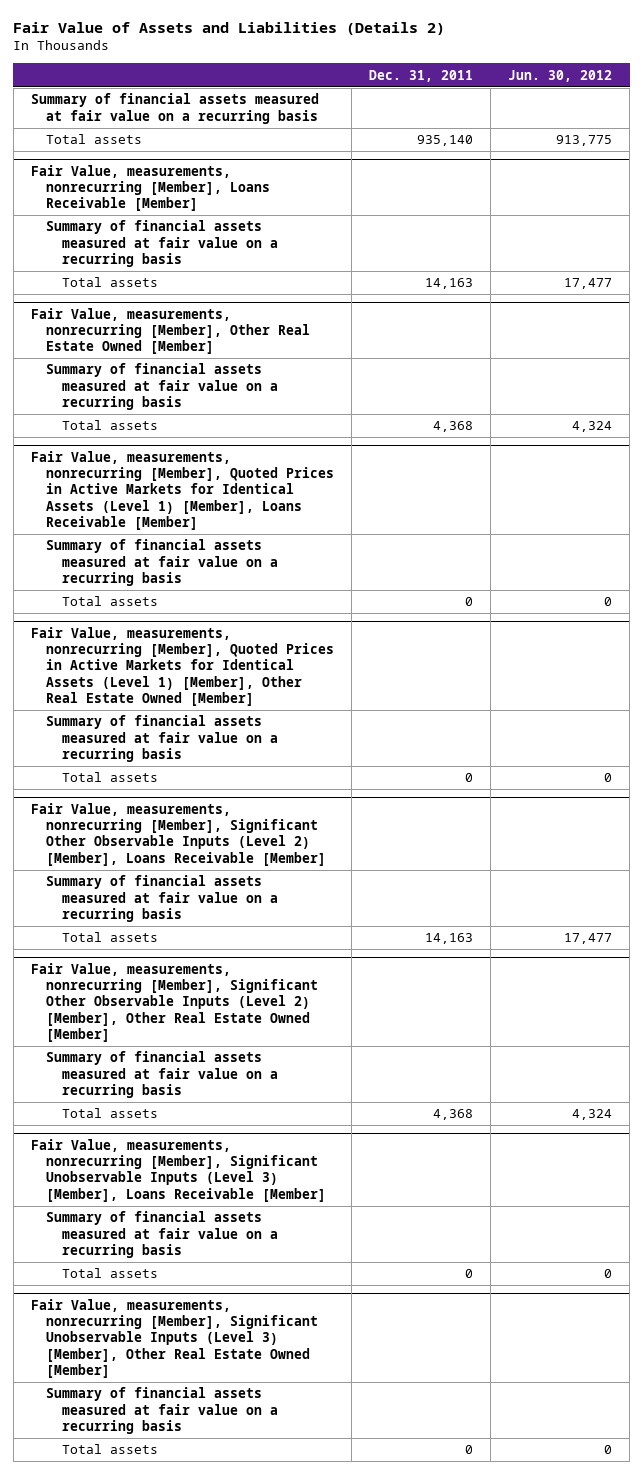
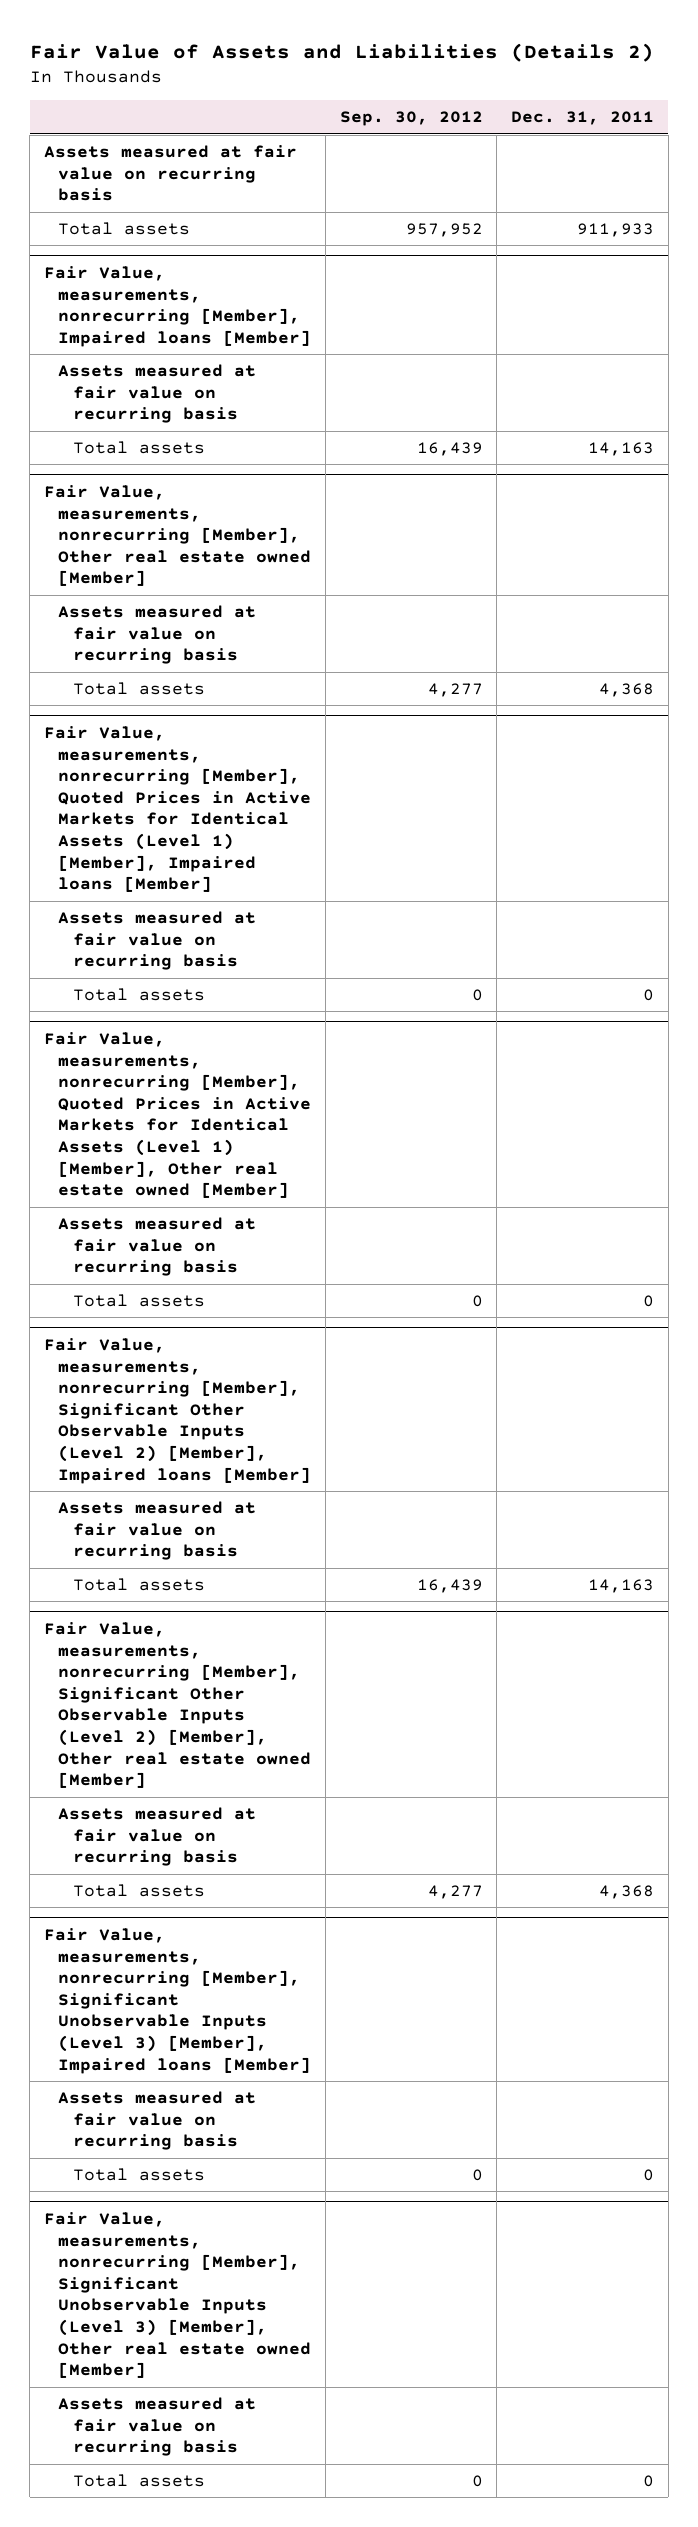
- | Dec. 31, 2011 | Jun. 30, 2012
+ | Sep. 30, 2012 | Dec. 31, 2011
- Summary of financial assets measured at fair value on a recurring basis
- Total assets | 935,140 | 913,775
- Fair Value, measurements, nonrecurring [Member], Loans Receivable [Member]
- Summary of financial assets measured at fair value on a recurring basis
+ Assets measured at fair value on recurring basis
+ Total assets | 957,952 | 911,933
+ Fair Value, measurements, nonrecurring [Member], Impaired loans [Member]
+ Assets measured at fair value on recurring basis
- Fair Value, measurements, nonrecurring [Member], Other Real Estate Owned [Member]
- Summary of financial assets measured at fair value on a recurring basis
+ Fair Value, measurements, nonrecurring [Member], Other real estate owned [Member]
+ Assets measured at fair value on recurring basis
- Fair Value, measurements, nonrecurring [Member], Quoted Prices in Active Markets for Identical Assets (Level 1) [Member], Loans Receivable [Member]
- Summary of financial assets measured at fair value on a recurring basis
+ Fair Value, measurements, nonrecurring [Member], Quoted Prices in Active Markets for Identical Assets (Level 1) [Member], Impaired loans [Member]
+ Assets measured at fair value on recurring basis
- Fair Value, measurements, nonrecurring [Member], Quoted Prices in Active Markets for Identical Assets (Level 1) [Member], Other Real Estate Owned [Member]
- Summary of financial assets measured at fair value on a recurring basis
+ Fair Value, measurements, nonrecurring [Member], Quoted Prices in Active Markets for Identical Assets (Level 1) [Member], Other real estate owned [Member]
+ Assets measured at fair value on recurring basis
- Fair Value, measurements, nonrecurring [Member], Significant Other Observable Inputs (Level 2) [Member], Loans Receivable [Member]
- Summary of financial assets measured at fair value on a recurring basis
+ Fair Value, measurements, nonrecurring [Member], Significant Other Observable Inputs (Level 2) [Member], Impaired loans [Member]
+ Assets measured at fair value on recurring basis
- Fair Value, measurements, nonrecurring [Member], Significant Other Observable Inputs (Level 2) [Member], Other Real Estate Owned [Member]
- Summary of financial assets measured at fair value on a recurring basis
+ Fair Value, measurements, nonrecurring [Member], Significant Other Observable Inputs (Level 2) [Member], Other real estate owned [Member]
+ Assets measured at fair value on recurring basis
- Fair Value, measurements, nonrecurring [Member], Significant Unobservable Inputs (Level 3) [Member], Loans Receivable [Member]
- Summary of financial assets measured at fair value on a recurring basis
+ Fair Value, measurements, nonrecurring [Member], Significant Unobservable Inputs (Level 3) [Member], Impaired loans [Member]
+ Assets measured at fair value on recurring basis
- Fair Value, measurements, nonrecurring [Member], Significant Unobservable Inputs (Level 3) [Member], Other Real Estate Owned [Member]
- Summary of financial assets measured at fair value on a recurring basis
+ Fair Value, measurements, nonrecurring [Member], Significant Unobservable Inputs (Level 3) [Member], Other real estate owned [Member]
+ Assets measured at fair value on recurring basis

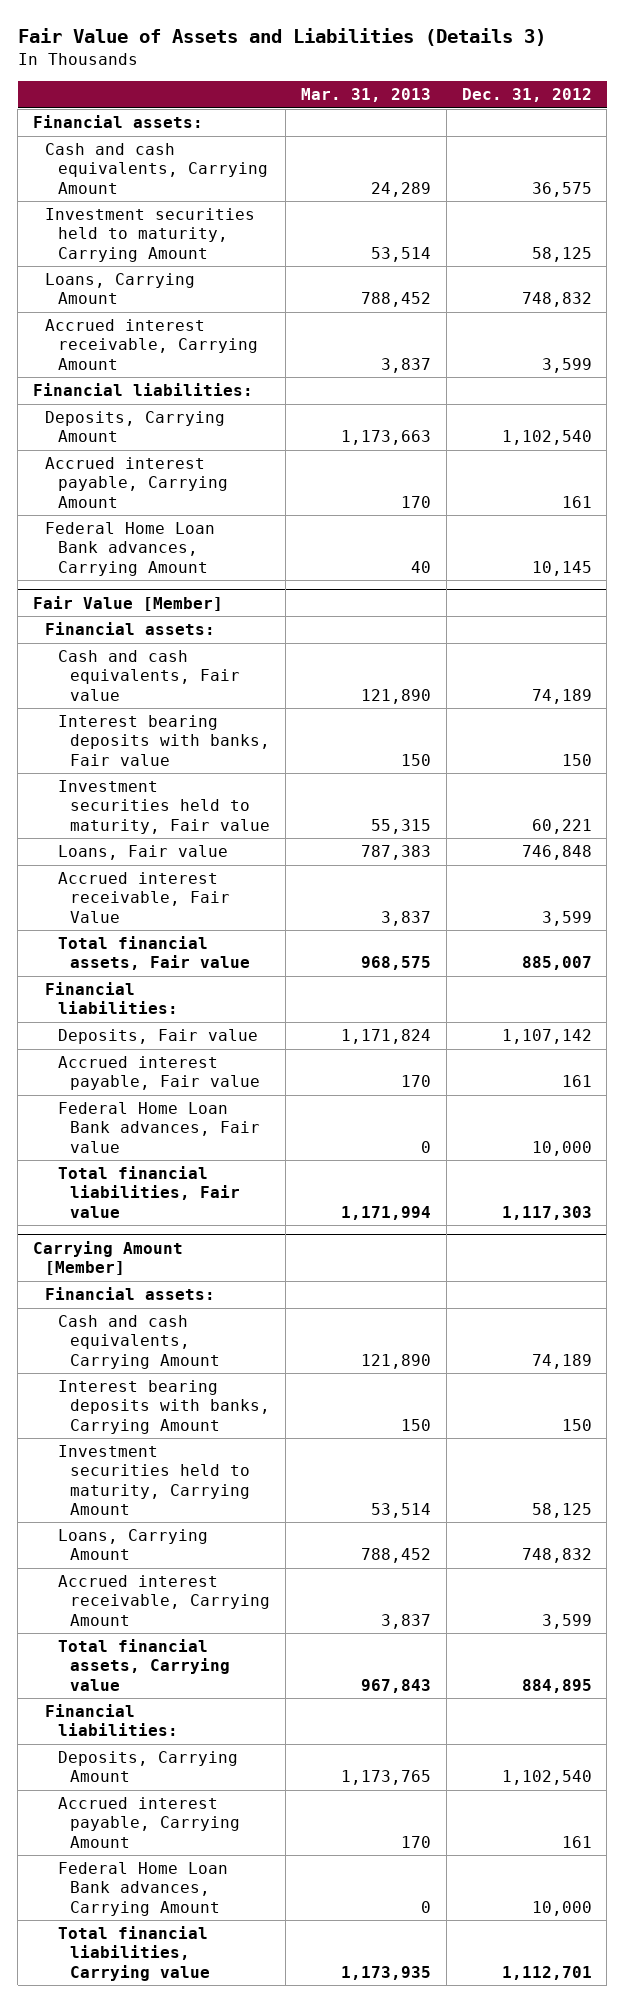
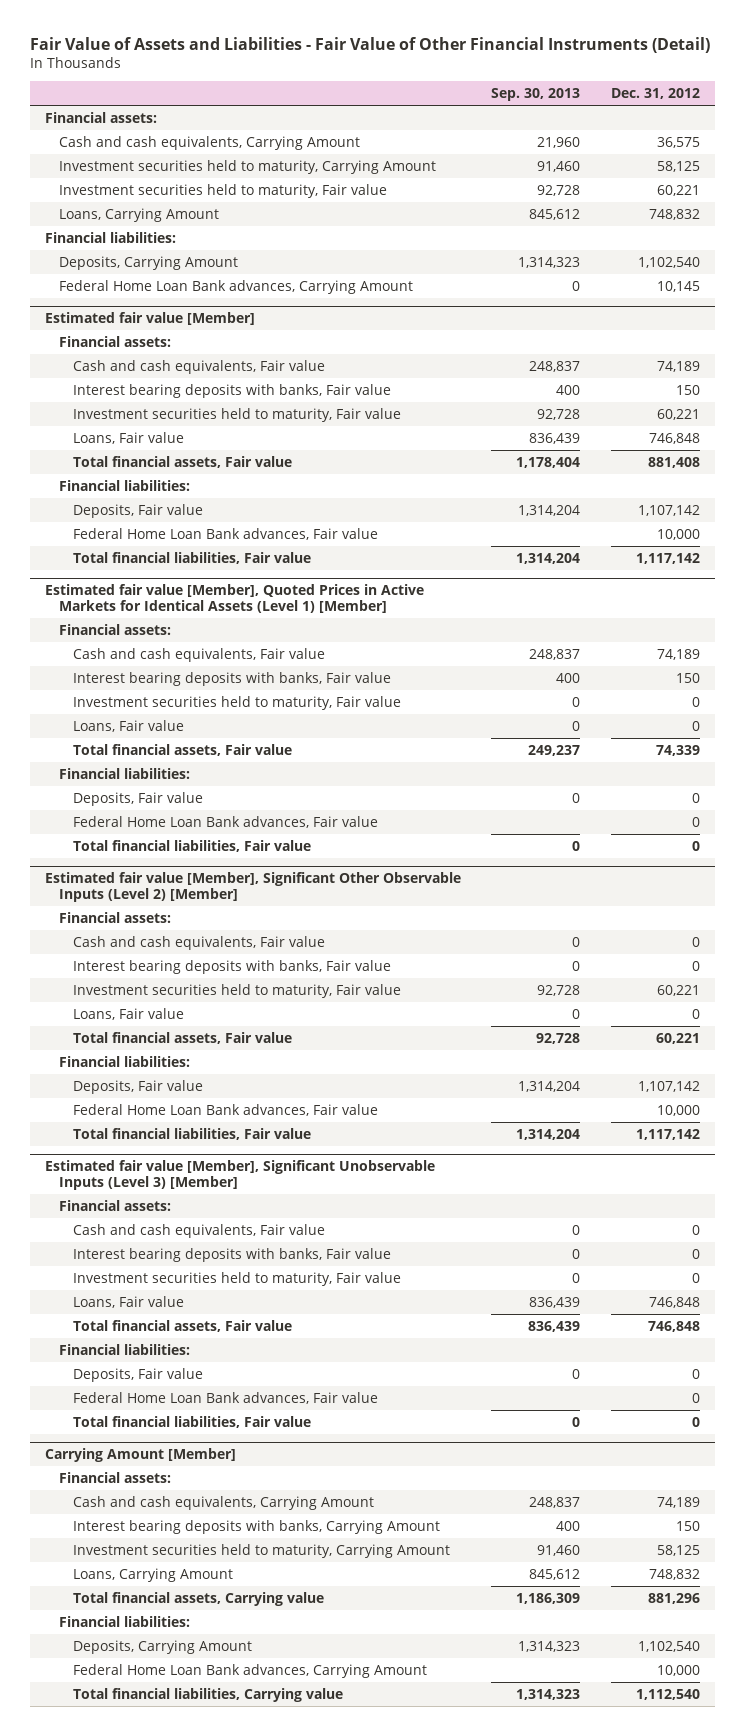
- Fair Value of Assets and Liabilities (Details 3)
+ Fair Value of Assets and Liabilities - Fair Value of Other Financial Instruments (Detail)
- | Mar. 31, 2013 | Dec. 31, 2012
+ | Sep. 30, 2013 | Dec. 31, 2012
+ Investment securities held to maturity, Fair value | 92,728 | 60,221
- Accrued interest receivable, Carrying Amount | 3,837 | 3,599
- Accrued interest payable, Carrying Amount | 170 | 161
- Fair Value [Member]
+ Estimated fair value [Member]
- Accrued interest receivable, Fair Value | 3,837 | 3,599
- Total financial assets, Fair value | 968,575 | 885,007
+ Total financial assets, Fair value | 1,178,404 | 881,408
- Accrued interest payable, Fair value | 170 | 161
- Total financial liabilities, Fair value | 1,171,994 | 1,117,303
+ Total financial liabilities, Fair value | 1,314,204 | 1,117,142
+ Estimated fair value [Member], Quoted Prices in Active Markets for Identical Assets (Level 1) [Member]
+ Financial assets:
+ Cash and cash equivalents, Fair value | 248,837 | 74,189
+ Interest bearing deposits with banks, Fair value | 400 | 150
+ Investment securities held to maturity, Fair value | 0 | 0
+ Loans, Fair value | 0 | 0
+ Total financial assets, Fair value | 249,237 | 74,339
+ Financial liabilities:
+ Deposits, Fair value | 0 | 0
+ Federal Home Loan Bank advances, Fair value | | 0
+ Total financial liabilities, Fair value | 0 | 0
+ Estimated fair value [Member], Significant Other Observable Inputs (Level 2) [Member]
+ Financial assets:
+ Cash and cash equivalents, Fair value | 0 | 0
+ Interest bearing deposits with banks, Fair value | 0 | 0
+ Investment securities held to maturity, Fair value | 92,728 | 60,221
+ Loans, Fair value | 0 | 0
+ Total financial assets, Fair value | 92,728 | 60,221
+ Financial liabilities:
+ Deposits, Fair value | 1,314,204 | 1,107,142
+ Federal Home Loan Bank advances, Fair value | | 10,000
+ Total financial liabilities, Fair value | 1,314,204 | 1,117,142
+ Estimated fair value [Member], Significant Unobservable Inputs (Level 3) [Member]
+ Financial assets:
+ Cash and cash equivalents, Fair value | 0 | 0
+ Interest bearing deposits with banks, Fair value | 0 | 0
+ Investment securities held to maturity, Fair value | 0 | 0
+ Loans, Fair value | 836,439 | 746,848
+ Total financial assets, Fair value | 836,439 | 746,848
+ Financial liabilities:
+ Deposits, Fair value | 0 | 0
+ Federal Home Loan Bank advances, Fair value | | 0
+ Total financial liabilities, Fair value | 0 | 0
@ Carrying Amount [Member]
- Accrued interest receivable, Carrying Amount | 3,837 | 3,599
- Total financial assets, Carrying value | 967,843 | 884,895
+ Total financial assets, Carrying value | 1,186,309 | 881,296
- Accrued interest payable, Carrying Amount | 170 | 161
- Total financial liabilities, Carrying value | 1,173,935 | 1,112,701
+ Total financial liabilities, Carrying value | 1,314,323 | 1,112,540

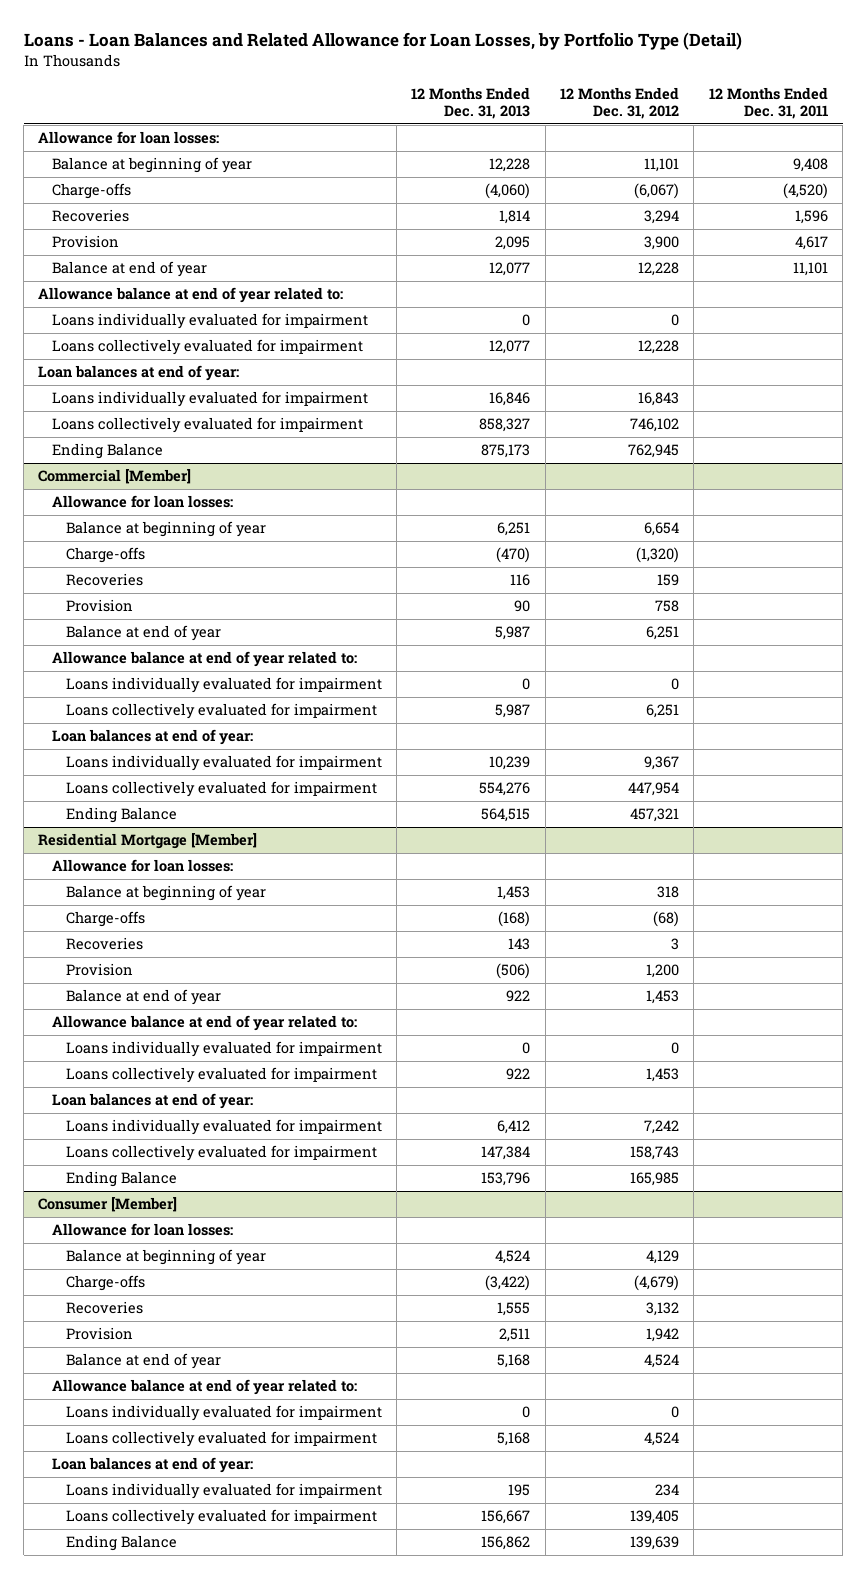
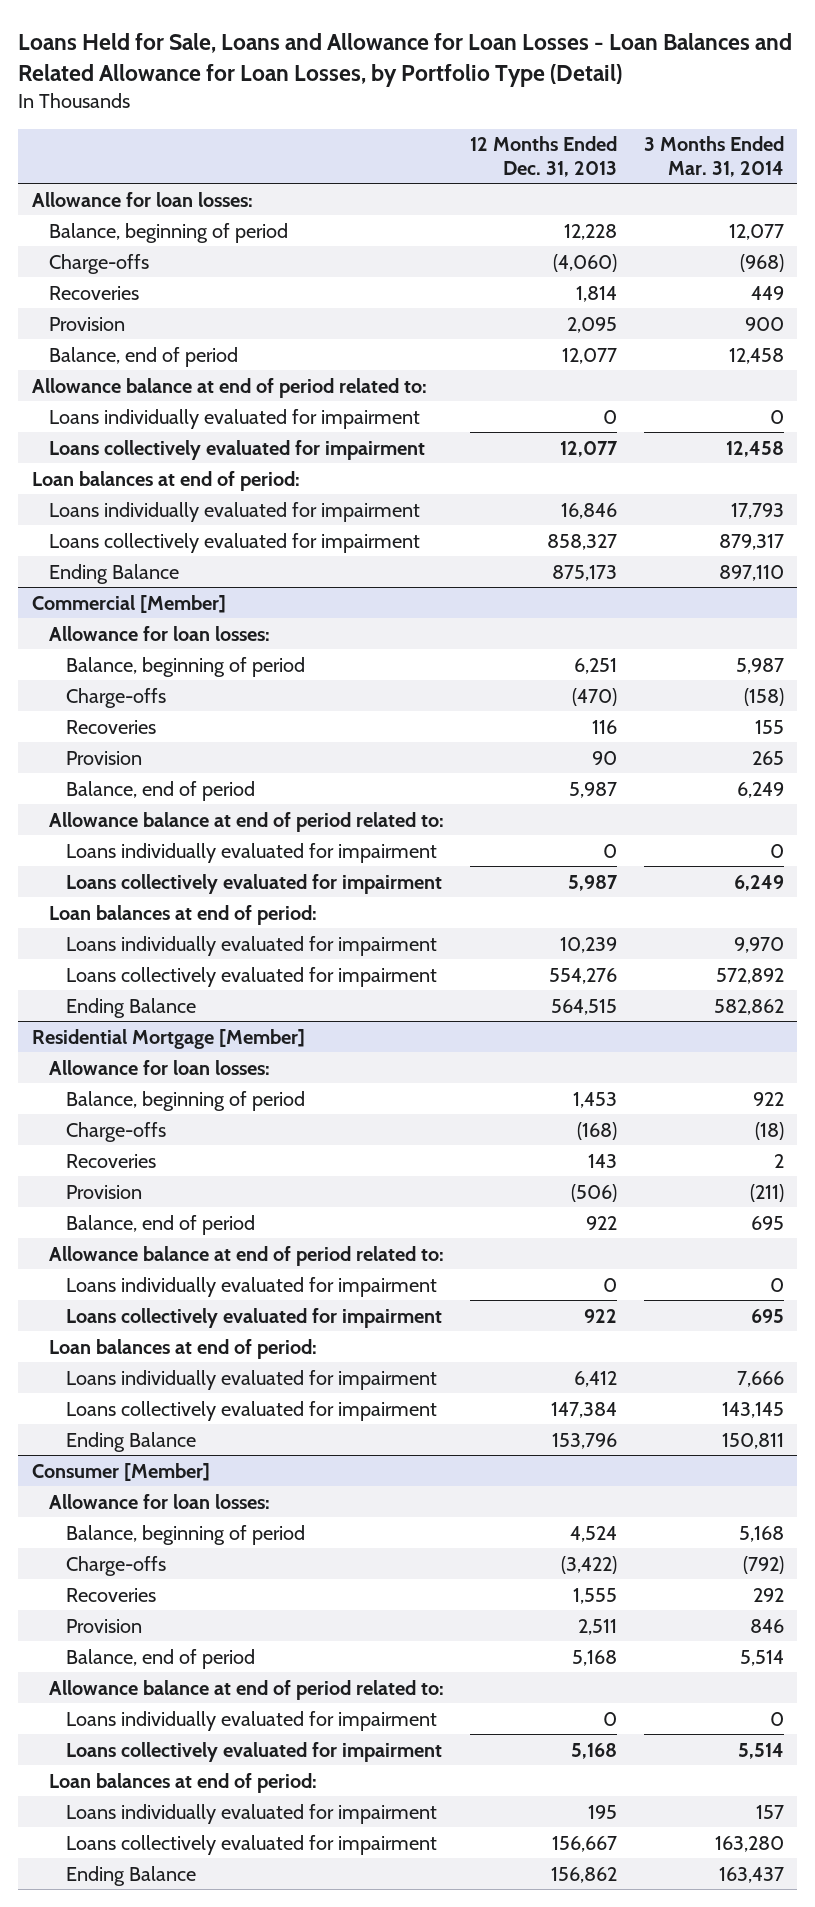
- Loans - Loan Balances and Related Allowance for Loan Losses, by Portfolio Type (Detail)
+ Loans Held for Sale, Loans and Allowance for Loan Losses - Loan Balances and Related Allowance for Loan Losses, by Portfolio Type (Detail)
- | 12 Months Ended Dec. 31, 2013 | 12 Months Ended Dec. 31, 2012 | 12 Months Ended Dec. 31, 2011
+ | 12 Months Ended Dec. 31, 2013 | 3 Months Ended Mar. 31, 2014
- Balance at beginning of year | 12,228 | 11,101 | 9,408
+ Balance, beginning of period | 12,228 | 12,077
- Balance at end of year | 12,077 | 12,228 | 11,101
- Allowance balance at end of year related to:
+ Balance, end of period | 12,077 | 12,458
+ Allowance balance at end of period related to:
- Loan balances at end of year:
+ Loan balances at end of period:
@ Commercial [Member]
- Balance at beginning of year | 6,251 | 6,654 |
+ Balance, beginning of period | 6,251 | 5,987
- Balance at end of year | 5,987 | 6,251 |
- Allowance balance at end of year related to:
+ Balance, end of period | 5,987 | 6,249
+ Allowance balance at end of period related to:
- Loan balances at end of year:
+ Loan balances at end of period:
@ Residential Mortgage [Member]
- Balance at beginning of year | 1,453 | 318 |
+ Balance, beginning of period | 1,453 | 922
- Balance at end of year | 922 | 1,453 |
- Allowance balance at end of year related to:
+ Balance, end of period | 922 | 695
+ Allowance balance at end of period related to:
- Loan balances at end of year:
+ Loan balances at end of period:
@ Consumer [Member]
- Balance at beginning of year | 4,524 | 4,129 |
+ Balance, beginning of period | 4,524 | 5,168
- Balance at end of year | 5,168 | 4,524 |
- Allowance balance at end of year related to:
+ Balance, end of period | 5,168 | 5,514
+ Allowance balance at end of period related to:
- Loan balances at end of year:
+ Loan balances at end of period:

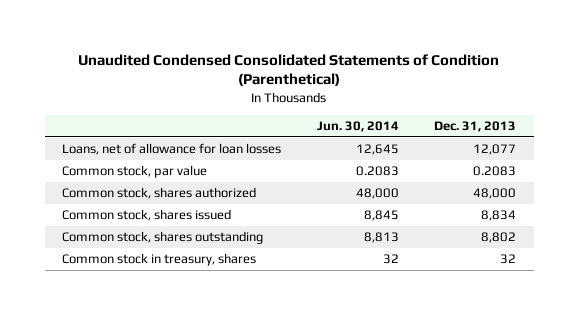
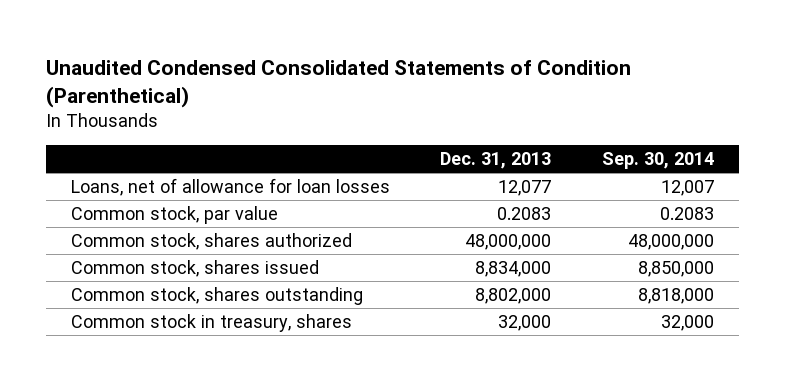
- | Jun. 30, 2014 | Dec. 31, 2013
+ | Dec. 31, 2013 | Sep. 30, 2014
- Common stock, shares authorized | 48,000 | 48,000
- Common stock, shares issued | 8,845 | 8,834
- Common stock, shares outstanding | 8,813 | 8,802
- Common stock in treasury, shares | 32 | 32
+ Common stock, shares authorized | 48,000,000 | 48,000,000
+ Common stock, shares issued | 8,834,000 | 8,850,000
+ Common stock, shares outstanding | 8,802,000 | 8,818,000
+ Common stock in treasury, shares | 32,000 | 32,000

